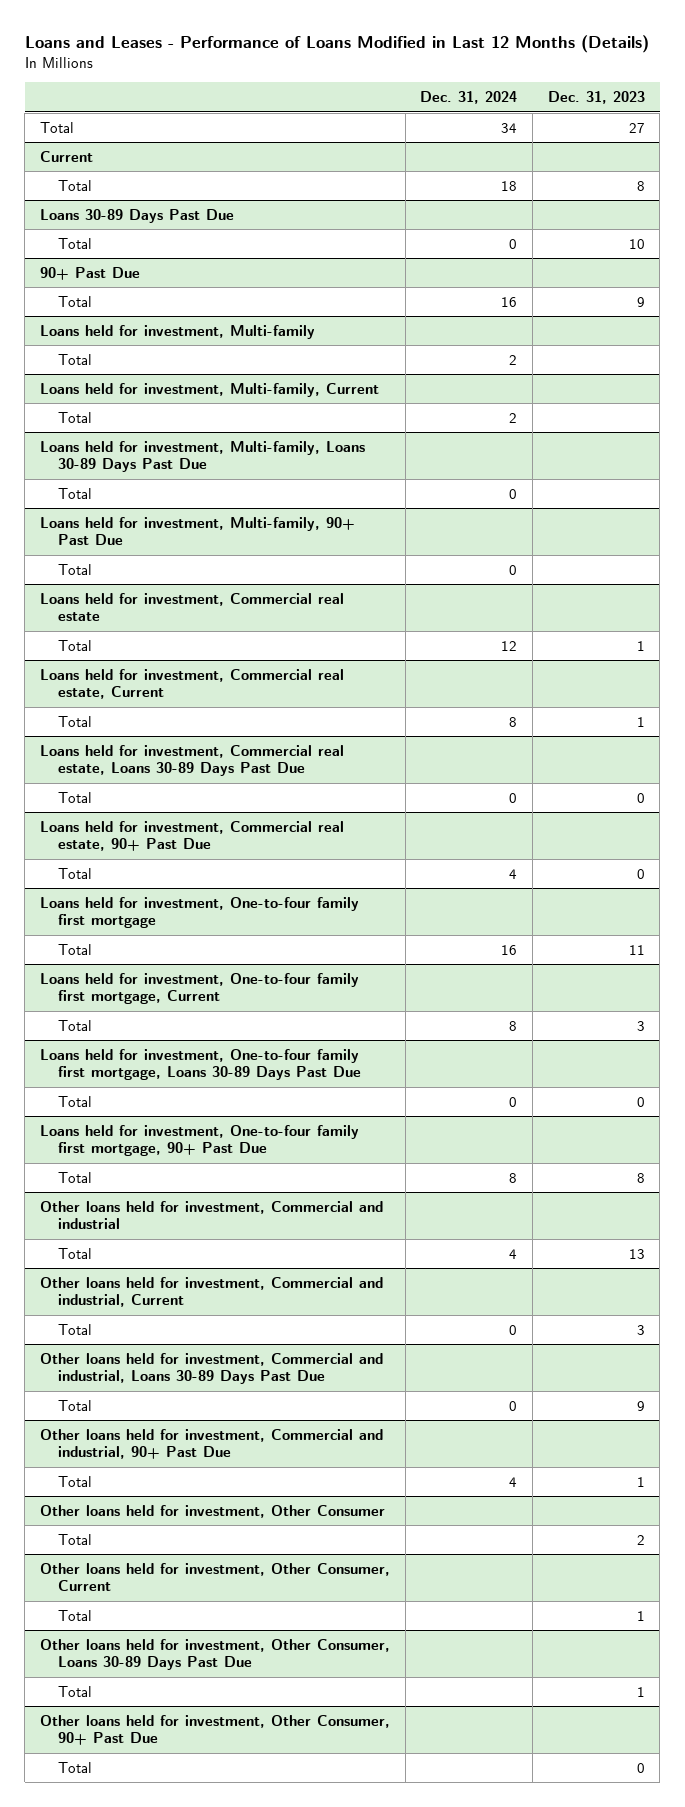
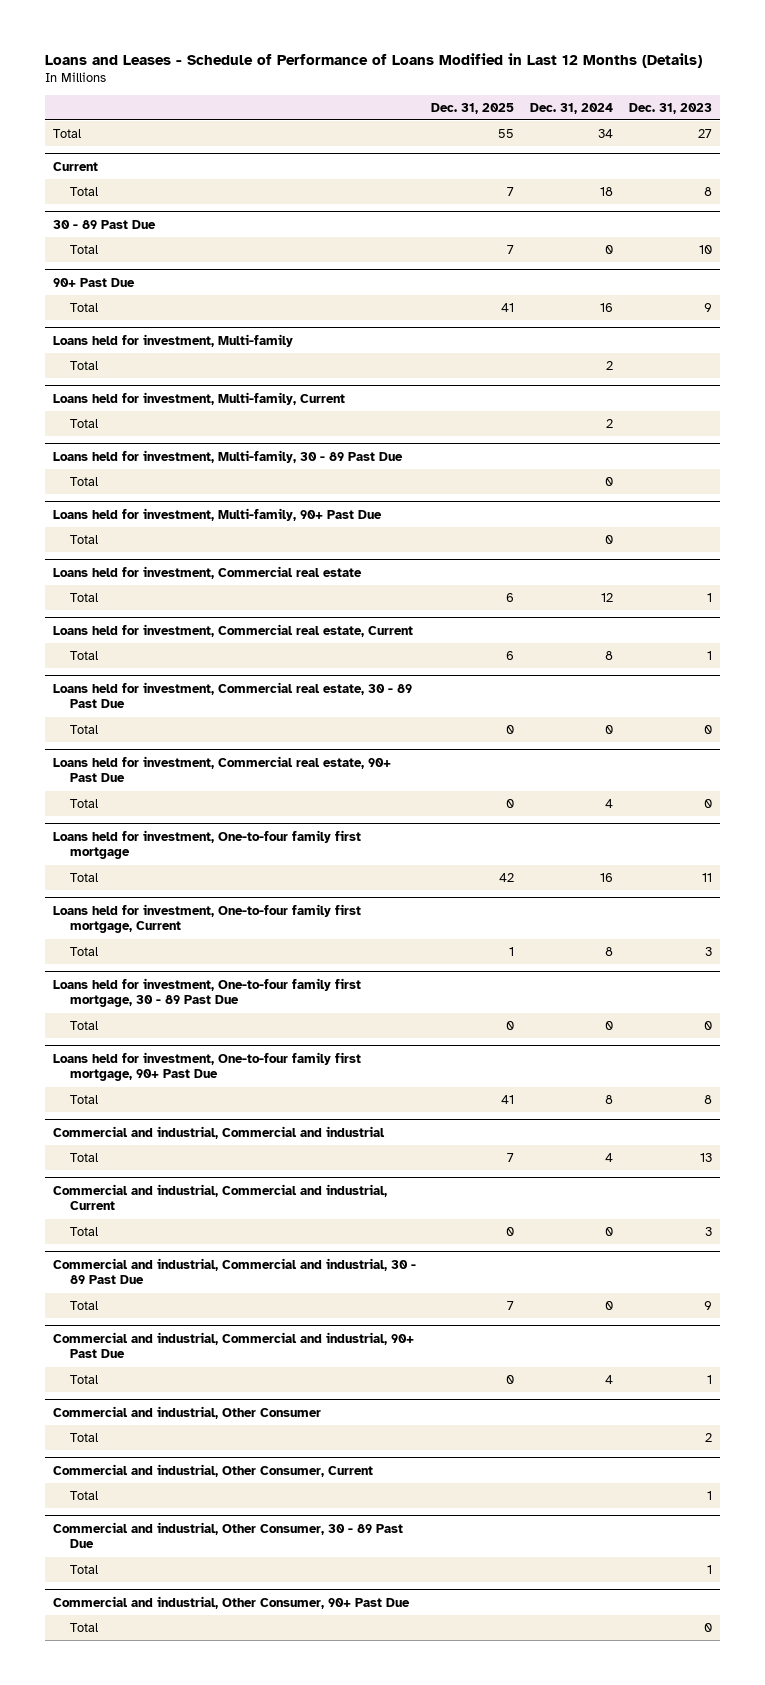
- Loans and Leases - Performance of Loans Modified in Last 12 Months (Details)
+ Loans and Leases - Schedule of Performance of Loans Modified in Last 12 Months (Details)
- | Dec. 31, 2024 | Dec. 31, 2023
+ | Dec. 31, 2025 | Dec. 31, 2024 | Dec. 31, 2023
- Loans 30-89 Days Past Due
+ 30 - 89 Past Due
- Loans held for investment, Multi-family, Loans 30-89 Days Past Due
+ Loans held for investment, Multi-family, 30 - 89 Past Due
- Loans held for investment, Commercial real estate, Loans 30-89 Days Past Due
+ Loans held for investment, Commercial real estate, 30 - 89 Past Due
- Loans held for investment, One-to-four family first mortgage, Loans 30-89 Days Past Due
+ Loans held for investment, One-to-four family first mortgage, 30 - 89 Past Due
- Other loans held for investment, Commercial and industrial
+ Commercial and industrial, Commercial and industrial
- Other loans held for investment, Commercial and industrial, Current
+ Commercial and industrial, Commercial and industrial, Current
- Other loans held for investment, Commercial and industrial, Loans 30-89 Days Past Due
+ Commercial and industrial, Commercial and industrial, 30 - 89 Past Due
- Other loans held for investment, Commercial and industrial, 90+ Past Due
+ Commercial and industrial, Commercial and industrial, 90+ Past Due
- Other loans held for investment, Other Consumer
+ Commercial and industrial, Other Consumer
- Other loans held for investment, Other Consumer, Current
+ Commercial and industrial, Other Consumer, Current
- Other loans held for investment, Other Consumer, Loans 30-89 Days Past Due
+ Commercial and industrial, Other Consumer, 30 - 89 Past Due
- Other loans held for investment, Other Consumer, 90+ Past Due
+ Commercial and industrial, Other Consumer, 90+ Past Due

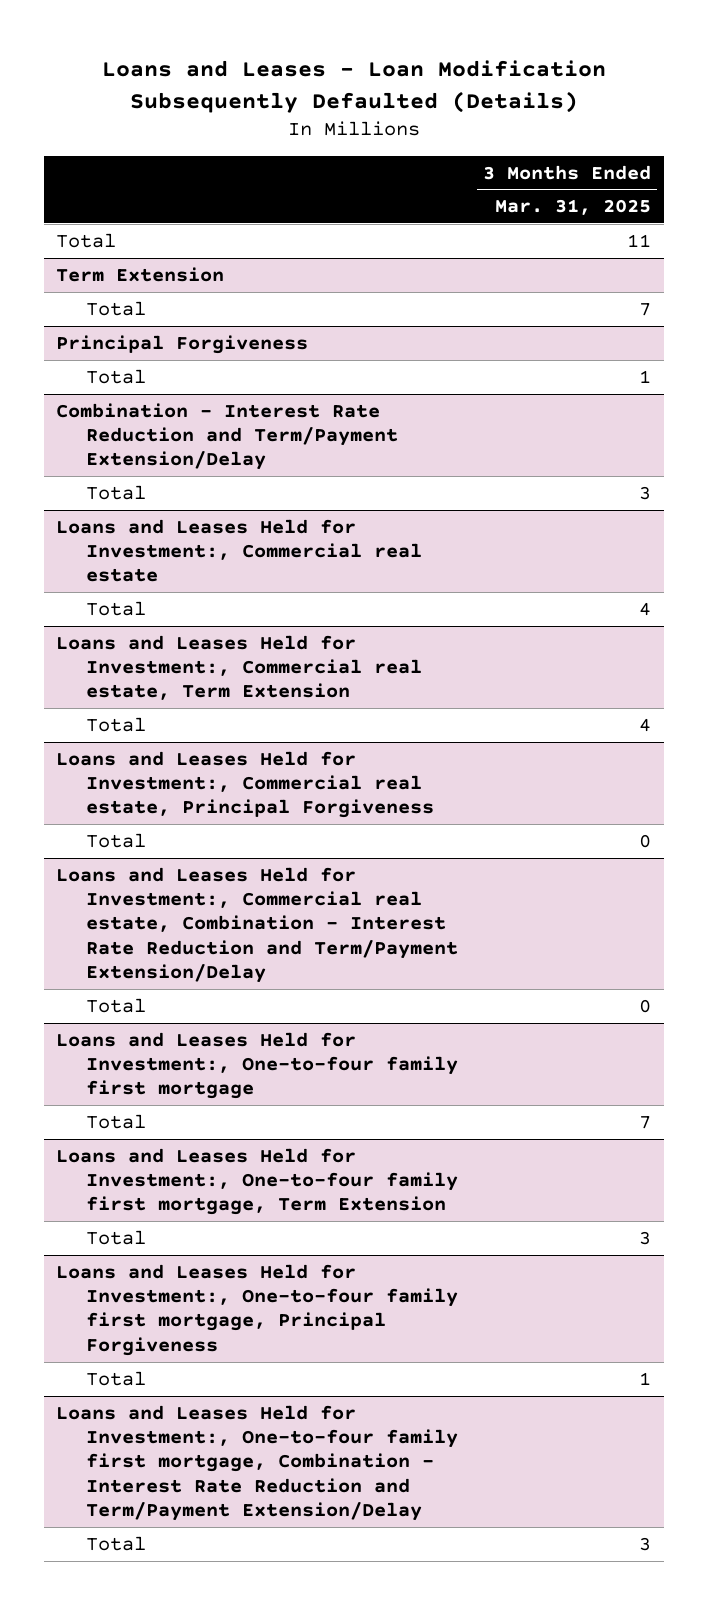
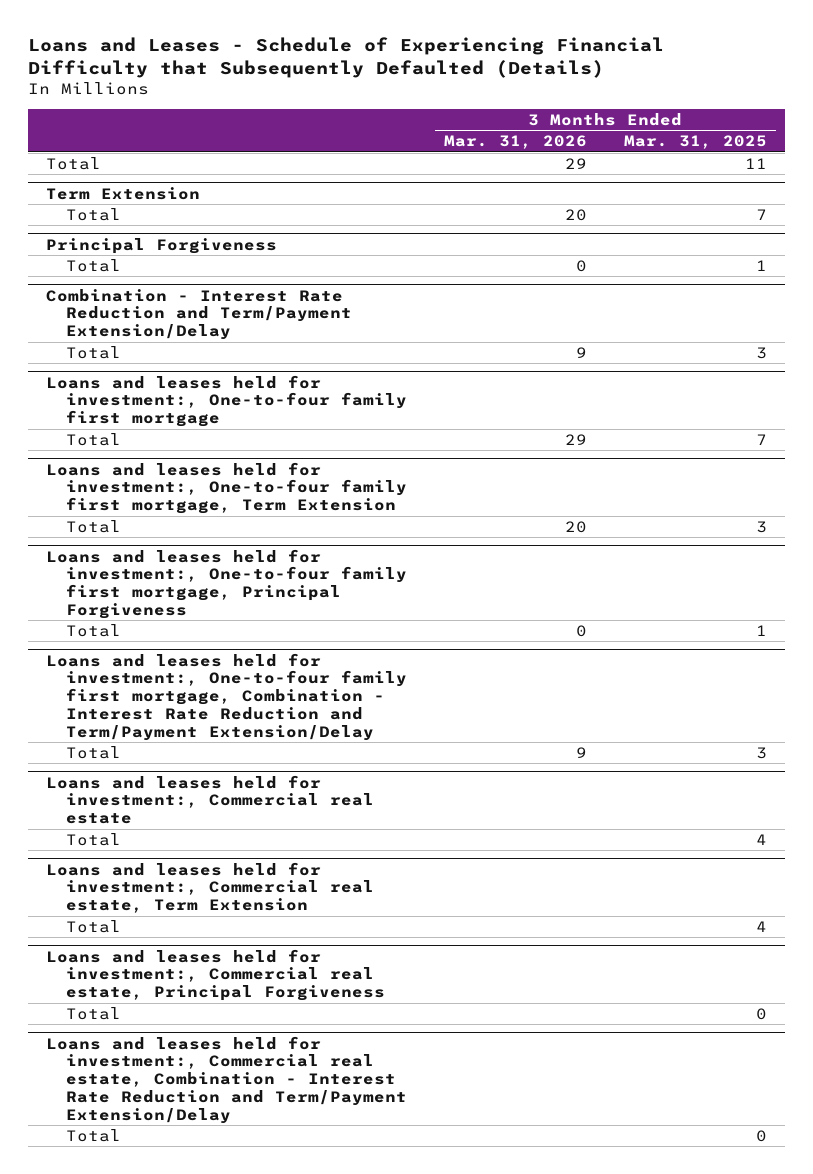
- Loans and Leases - Loan Modification Subsequently Defaulted (Details)
+ Loans and Leases - Schedule of Experiencing Financial Difficulty that Subsequently Defaulted (Details)
- | 3 Months Ended Mar. 31, 2025
+ | 3 Months Ended Mar. 31, 2026 | 3 Months Ended Mar. 31, 2025
- Loans and Leases Held for Investment:, Commercial real estate
- Total | 4
- Loans and Leases Held for Investment:, Commercial real estate, Term Extension
- Total | 4
- Loans and Leases Held for Investment:, Commercial real estate, Principal Forgiveness
- Total | 0
- Loans and Leases Held for Investment:, Commercial real estate, Combination - Interest Rate Reduction and Term/Payment Extension/Delay
- Total | 0
- Loans and Leases Held for Investment:, One-to-four family first mortgage
+ Loans and leases held for investment:, One-to-four family first mortgage
- Loans and Leases Held for Investment:, One-to-four family first mortgage, Term Extension
+ Loans and leases held for investment:, One-to-four family first mortgage, Term Extension
- Loans and Leases Held for Investment:, One-to-four family first mortgage, Principal Forgiveness
+ Loans and leases held for investment:, One-to-four family first mortgage, Principal Forgiveness
- Loans and Leases Held for Investment:, One-to-four family first mortgage, Combination - Interest Rate Reduction and Term/Payment Extension/Delay
+ Loans and leases held for investment:, One-to-four family first mortgage, Combination - Interest Rate Reduction and Term/Payment Extension/Delay
+ Loans and leases held for investment:, Commercial real estate
+ Total | | 4
+ Loans and leases held for investment:, Commercial real estate, Term Extension
+ Total | | 4
+ Loans and leases held for investment:, Commercial real estate, Principal Forgiveness
+ Total | | 0
+ Loans and leases held for investment:, Commercial real estate, Combination - Interest Rate Reduction and Term/Payment Extension/Delay
+ Total | | 0

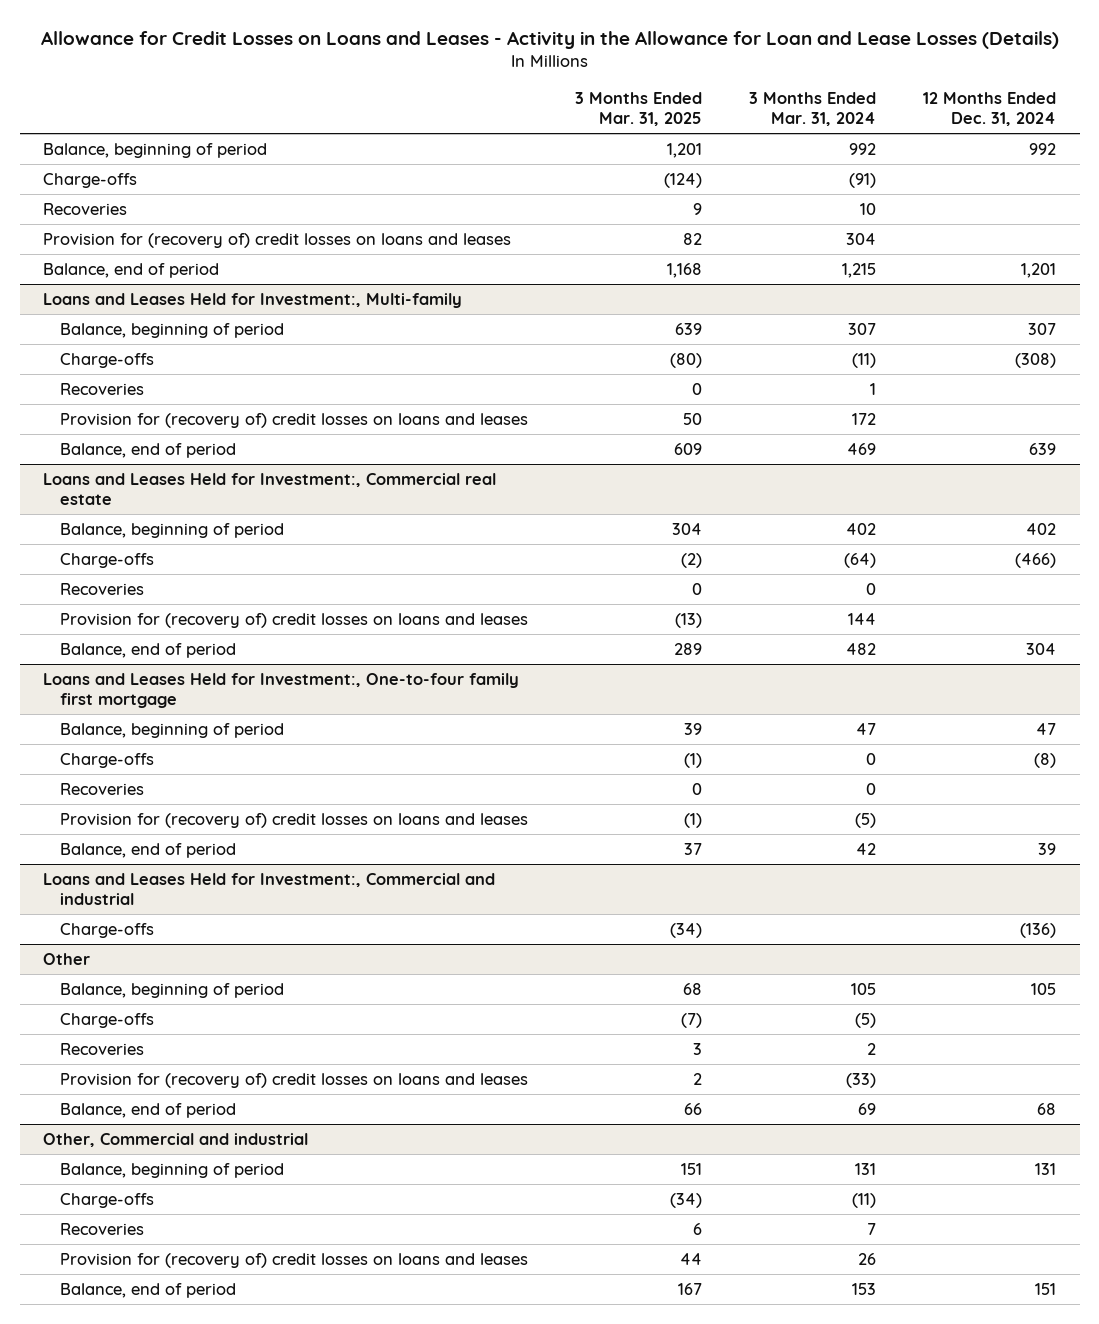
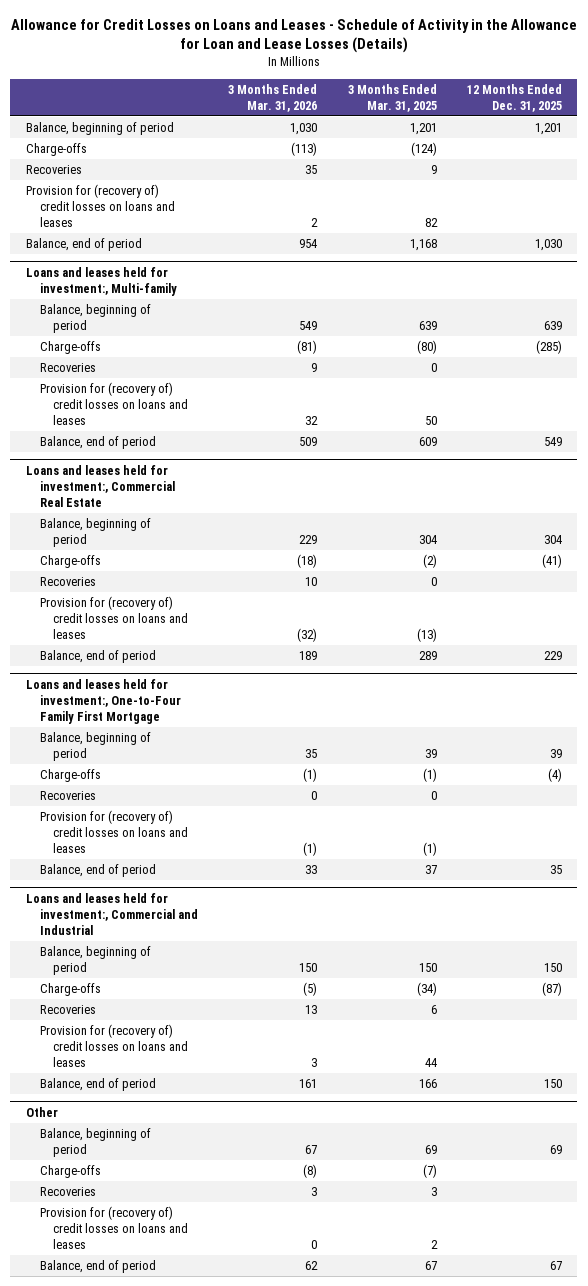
- Allowance for Credit Losses on Loans and Leases - Activity in the Allowance for Loan and Lease Losses (Details)
+ Allowance for Credit Losses on Loans and Leases - Schedule of Activity in the Allowance for Loan and Lease Losses (Details)
- | 3 Months Ended Mar. 31, 2025 | 3 Months Ended Mar. 31, 2024 | 12 Months Ended Dec. 31, 2024
+ | 3 Months Ended Mar. 31, 2026 | 3 Months Ended Mar. 31, 2025 | 12 Months Ended Dec. 31, 2025
- Loans and Leases Held for Investment:, Multi-family
+ Loans and leases held for investment:, Multi-family
- Loans and Leases Held for Investment:, Commercial real estate
+ Loans and leases held for investment:, Commercial Real Estate
- Loans and Leases Held for Investment:, One-to-four family first mortgage
+ Loans and leases held for investment:, One-to-Four Family First Mortgage
- Loans and Leases Held for Investment:, Commercial and industrial
+ Loans and leases held for investment:, Commercial and Industrial
+ Balance, beginning of period | 150 | 150 | 150
+ Recoveries | 13 | 6 |
+ Provision for (recovery of) credit losses on loans and leases | 3 | 44 |
+ Balance, end of period | 161 | 166 | 150
@ Other
- Balance, beginning of period | 68 | 105 | 105
+ Balance, beginning of period | 67 | 69 | 69
- Balance, end of period | 66 | 69 | 68
- Other, Commercial and industrial
- Balance, beginning of period | 151 | 131 | 131
- Charge-offs | (34) | (11) |
- Recoveries | 6 | 7 |
- Provision for (recovery of) credit losses on loans and leases | 44 | 26 |
- Balance, end of period | 167 | 153 | 151
@ Other
+ Balance, end of period | 62 | 67 | 67

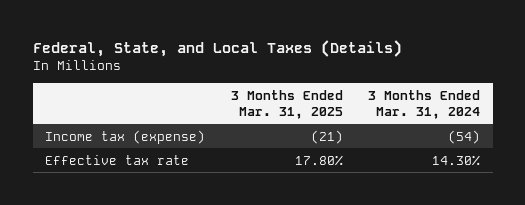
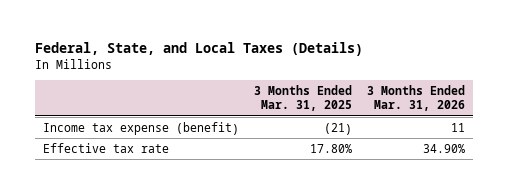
- | 3 Months Ended Mar. 31, 2025 | 3 Months Ended Mar. 31, 2024
+ | 3 Months Ended Mar. 31, 2025 | 3 Months Ended Mar. 31, 2026
- Income tax (expense) | (21) | (54)
+ Income tax expense (benefit) | (21) | 11

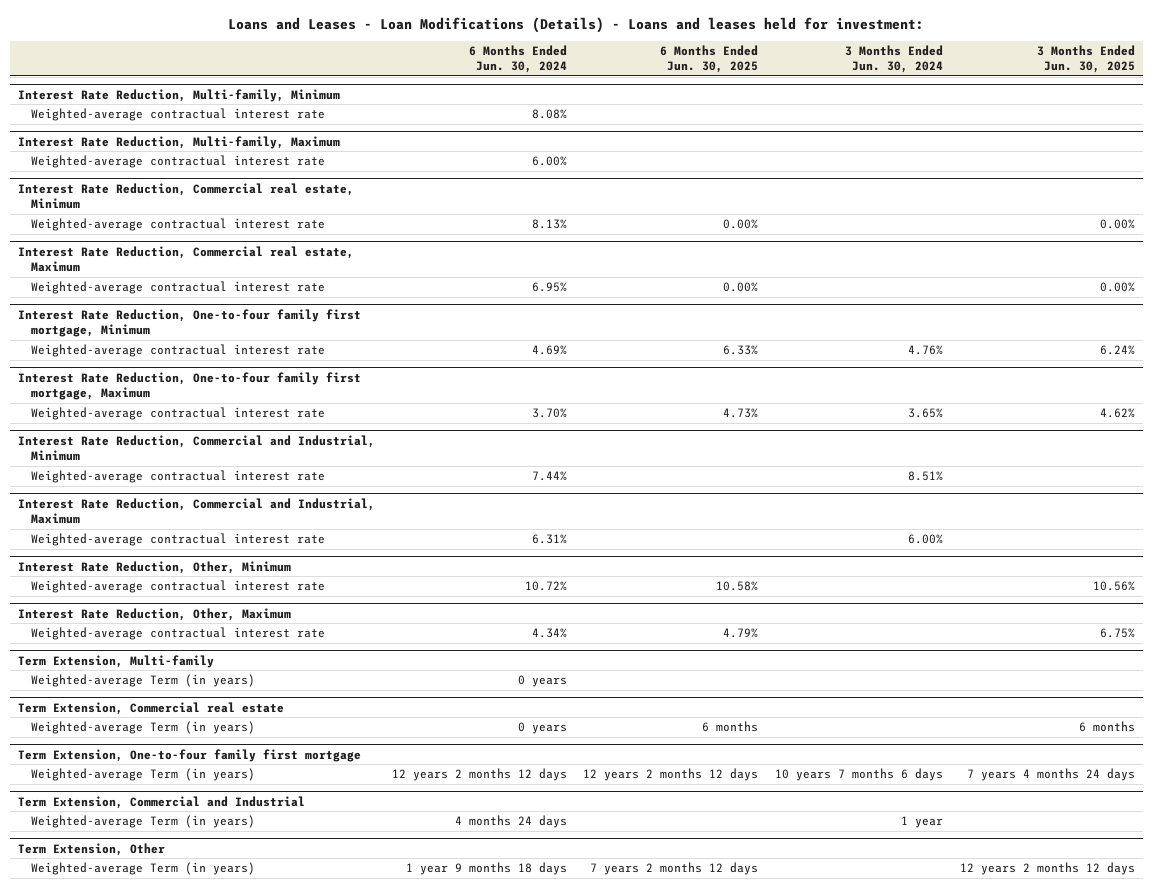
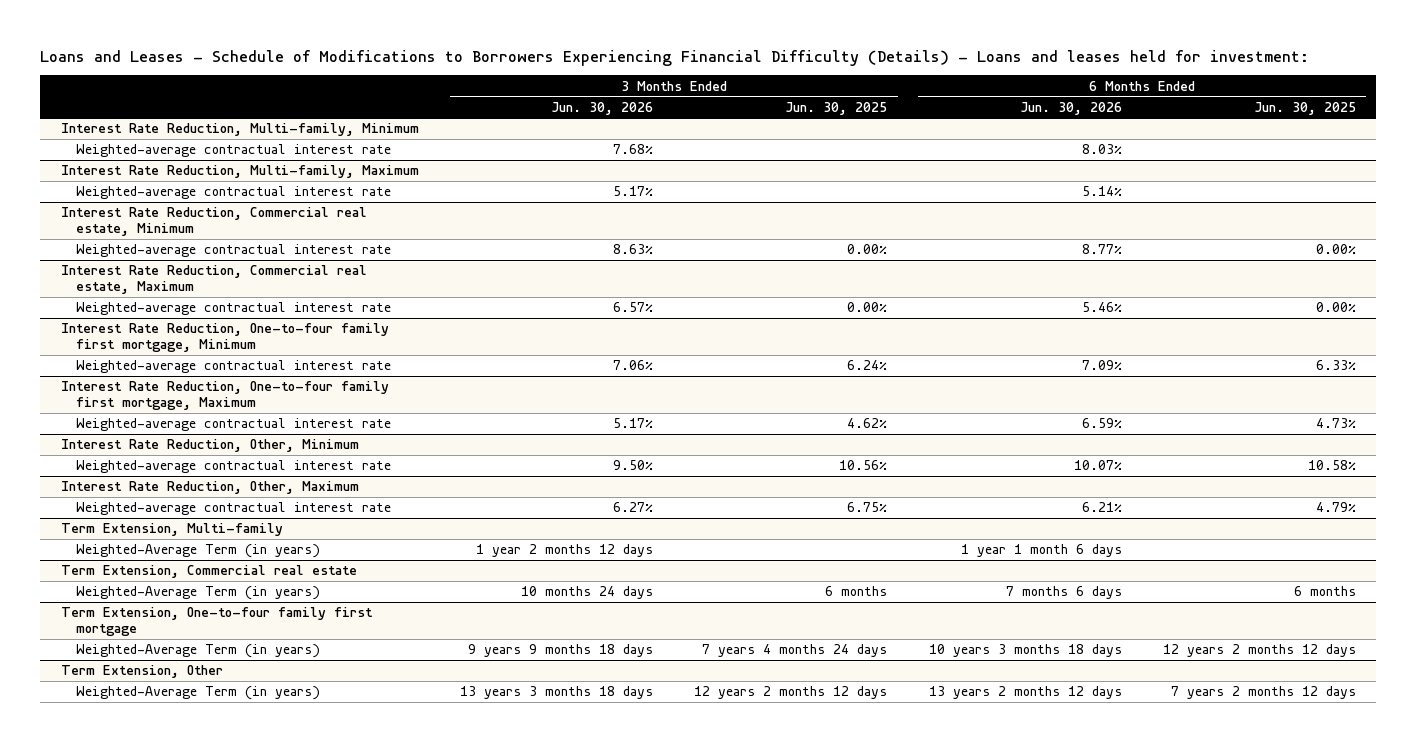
- Loans and Leases - Loan Modifications (Details) - Loans and leases held for investment:
+ Loans and Leases - Schedule of Modifications to Borrowers Experiencing Financial Difficulty (Details) - Loans and leases held for investment:
- | 6 Months Ended Jun. 30, 2024 | 6 Months Ended Jun. 30, 2025 | 3 Months Ended Jun. 30, 2024 | 3 Months Ended Jun. 30, 2025
+ | 3 Months Ended Jun. 30, 2026 | 3 Months Ended Jun. 30, 2025 | 6 Months Ended Jun. 30, 2026 | 6 Months Ended Jun. 30, 2025
- Interest Rate Reduction, Commercial and Industrial, Minimum
- Weighted-average contractual interest rate | 7.44% | | 8.51% |
- Interest Rate Reduction, Commercial and Industrial, Maximum
- Weighted-average contractual interest rate | 6.31% | | 6.00% |
@ Term Extension, Multi-family
- Weighted-average Term (in years) | 0 years | | |
+ Weighted-Average Term (in years) | 1 year 2 months 12 days | | 1 year 1 month 6 days |
@ Term Extension, Commercial real estate
- Weighted-average Term (in years) | 0 years | 6 months | | 6 months
+ Weighted-Average Term (in years) | 10 months 24 days | 6 months | 7 months 6 days | 6 months
@ Term Extension, One-to-four family first mortgage
- Weighted-average Term (in years) | 12 years 2 months 12 days | 12 years 2 months 12 days | 10 years 7 months 6 days | 7 years 4 months 24 days
- Term Extension, Commercial and Industrial
- Weighted-average Term (in years) | 4 months 24 days | | 1 year |
@ Term Extension, One-to-four family first mortgage
+ Weighted-Average Term (in years) | 9 years 9 months 18 days | 7 years 4 months 24 days | 10 years 3 months 18 days | 12 years 2 months 12 days
@ Term Extension, Other
- Weighted-average Term (in years) | 1 year 9 months 18 days | 7 years 2 months 12 days | | 12 years 2 months 12 days
+ Weighted-Average Term (in years) | 13 years 3 months 18 days | 12 years 2 months 12 days | 13 years 2 months 12 days | 7 years 2 months 12 days

